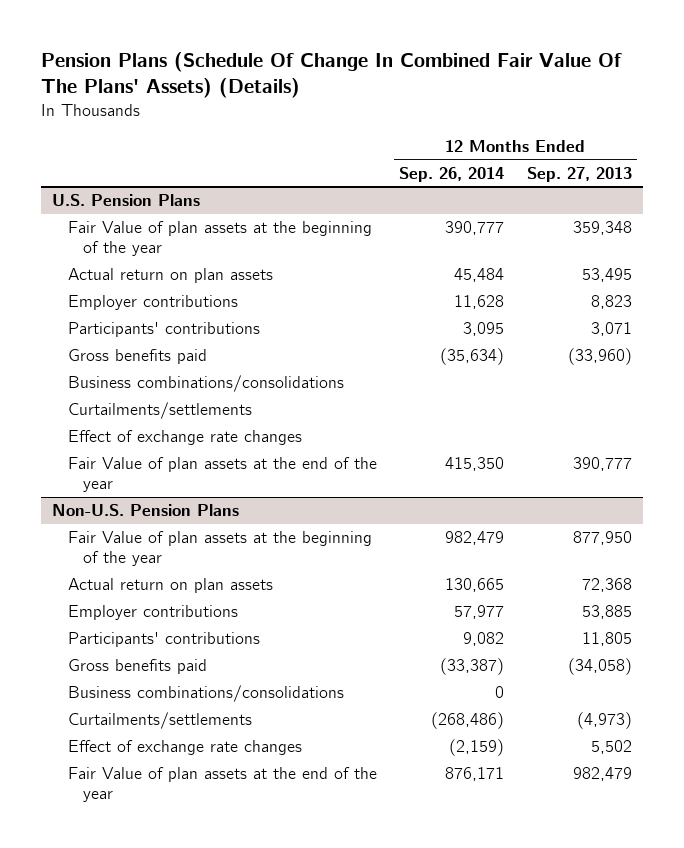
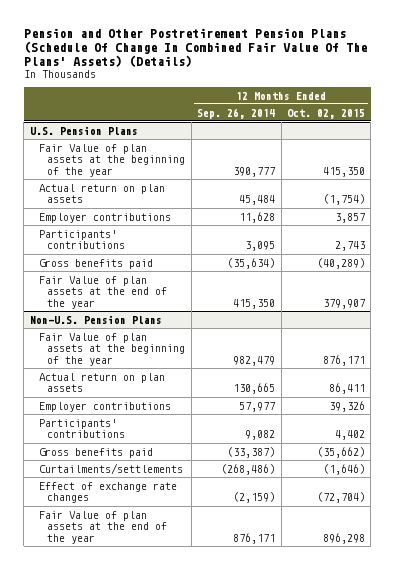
- Pension Plans (Schedule Of Change In Combined Fair Value Of The Plans' Assets) (Details)
+ Pension and Other Postretirement Pension Plans (Schedule Of Change In Combined Fair Value Of The Plans' Assets) (Details)
- | 12 Months Ended Sep. 26, 2014 | 12 Months Ended Sep. 27, 2013
+ | 12 Months Ended Sep. 26, 2014 | 12 Months Ended Oct. 02, 2015
@ U.S. Pension Plans
- Business combinations/consolidations
- Curtailments/settlements
- Effect of exchange rate changes
@ Non-U.S. Pension Plans
- Business combinations/consolidations | 0 |

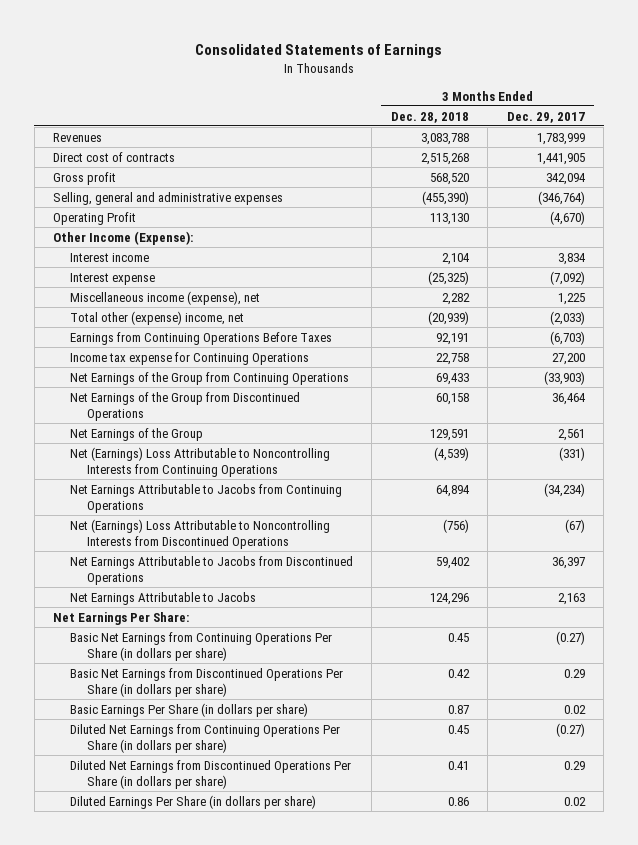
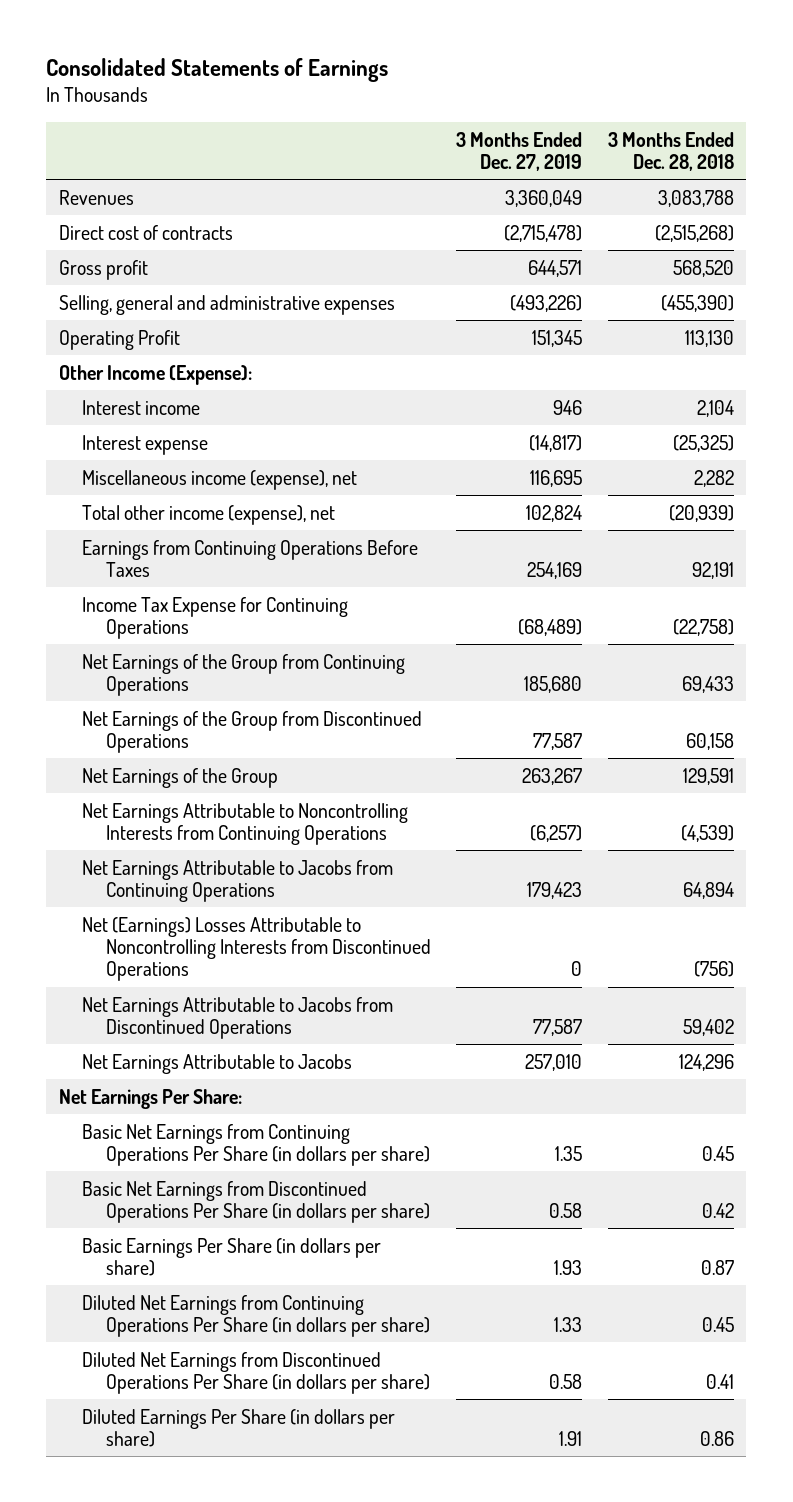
- | 3 Months Ended Dec. 28, 2018 | 3 Months Ended Dec. 29, 2017
+ | 3 Months Ended Dec. 27, 2019 | 3 Months Ended Dec. 28, 2018
- Direct cost of contracts | 2,515,268 | 1,441,905
+ Direct cost of contracts | (2,715,478) | (2,515,268)
- Total other (expense) income, net | (20,939) | (2,033)
+ Total other income (expense), net | 102,824 | (20,939)
- Income tax expense for Continuing Operations | 22,758 | 27,200
+ Income Tax Expense for Continuing Operations | (68,489) | (22,758)
- Net (Earnings) Loss Attributable to Noncontrolling Interests from Continuing Operations | (4,539) | (331)
+ Net Earnings Attributable to Noncontrolling Interests from Continuing Operations | (6,257) | (4,539)
- Net (Earnings) Loss Attributable to Noncontrolling Interests from Discontinued Operations | (756) | (67)
+ Net (Earnings) Losses Attributable to Noncontrolling Interests from Discontinued Operations | 0 | (756)

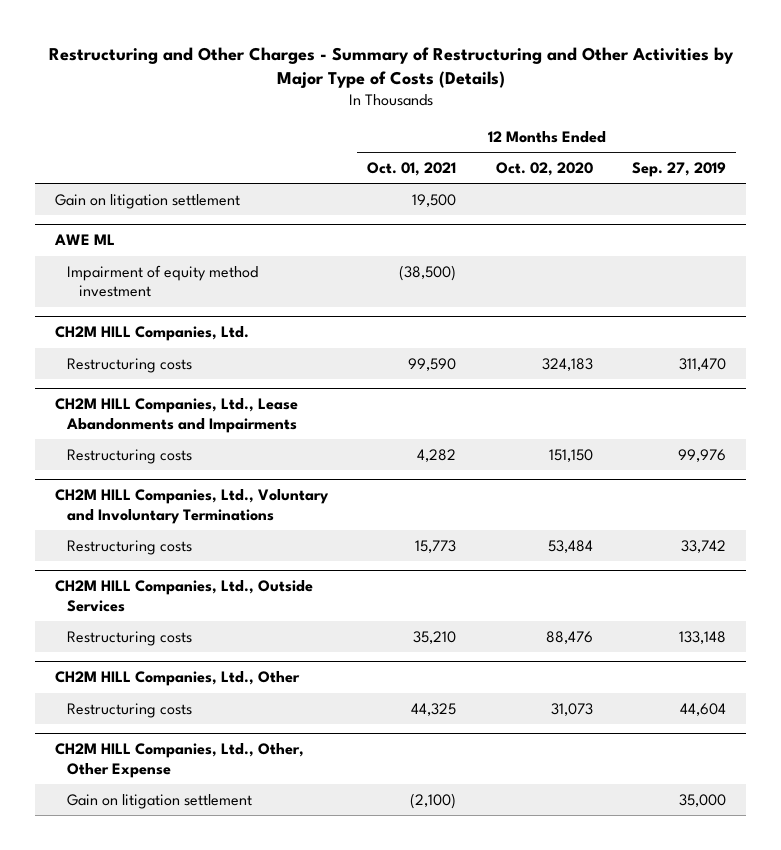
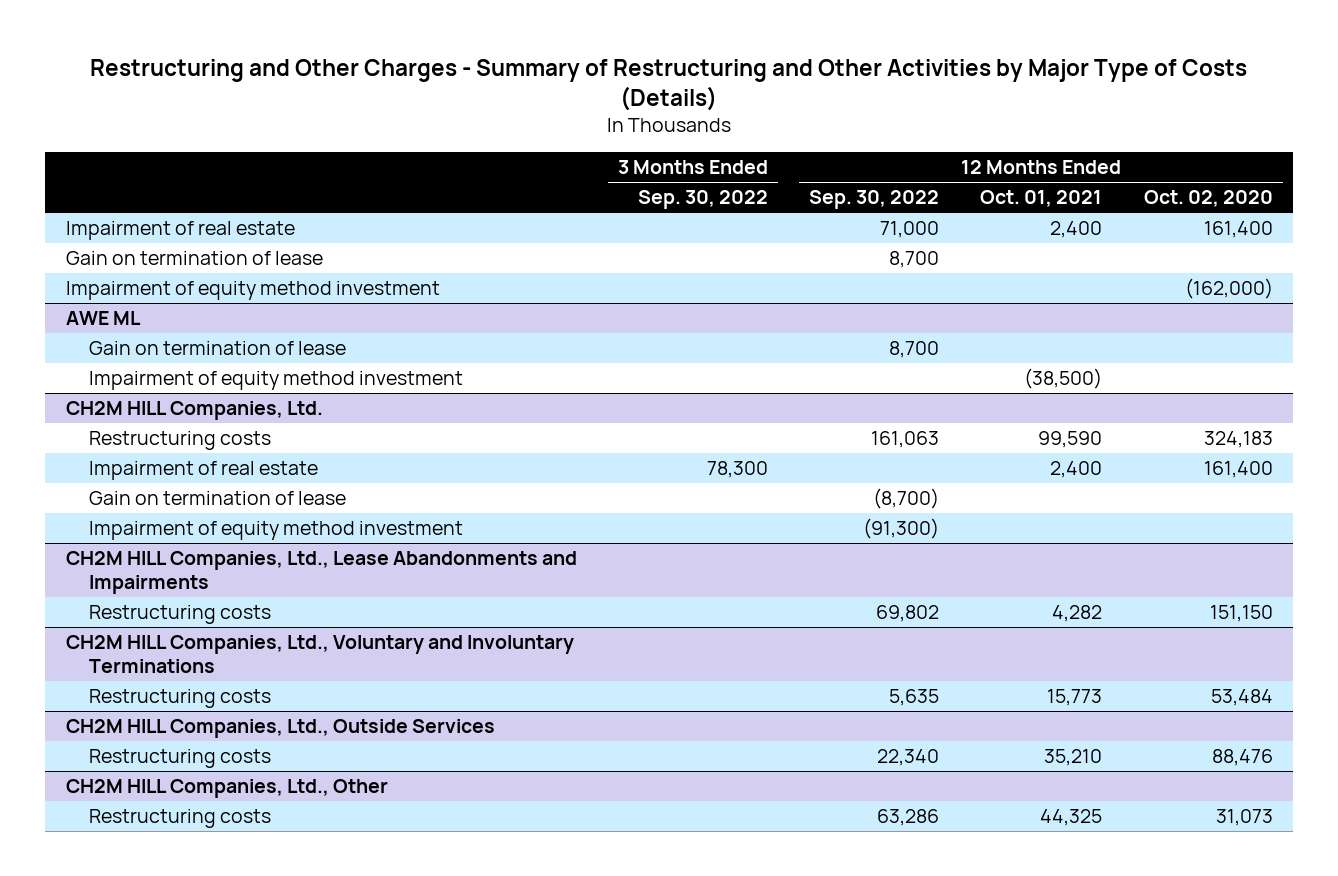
- | 12 Months Ended Oct. 01, 2021 | 12 Months Ended Oct. 02, 2020 | 12 Months Ended Sep. 27, 2019
+ | 3 Months Ended Sep. 30, 2022 | 12 Months Ended Sep. 30, 2022 | 12 Months Ended Oct. 01, 2021 | 12 Months Ended Oct. 02, 2020
- Gain on litigation settlement | 19,500 | |
+ Impairment of real estate | | 71,000 | 2,400 | 161,400
+ Gain on termination of lease | | 8,700 | |
+ Impairment of equity method investment | | | | (162,000)
@ AWE ML
+ Gain on termination of lease | | 8,700 | |
@ CH2M HILL Companies, Ltd.
+ Impairment of real estate | 78,300 | | 2,400 | 161,400
+ Gain on termination of lease | | (8,700) | |
+ Impairment of equity method investment | | (91,300) | |
- CH2M HILL Companies, Ltd., Other, Other Expense
- Gain on litigation settlement | (2,100) | | 35,000

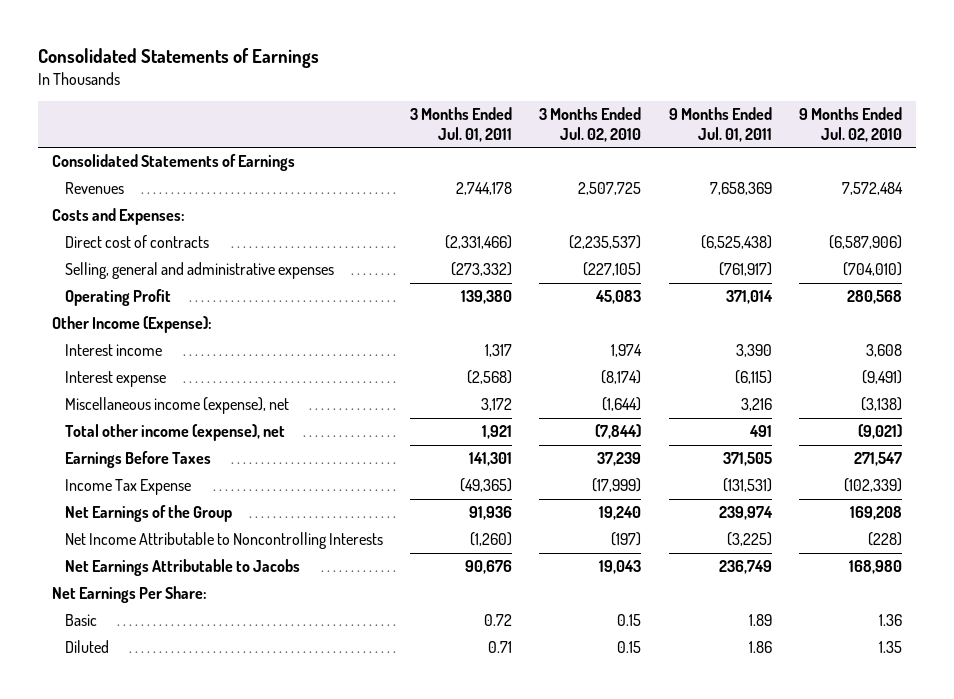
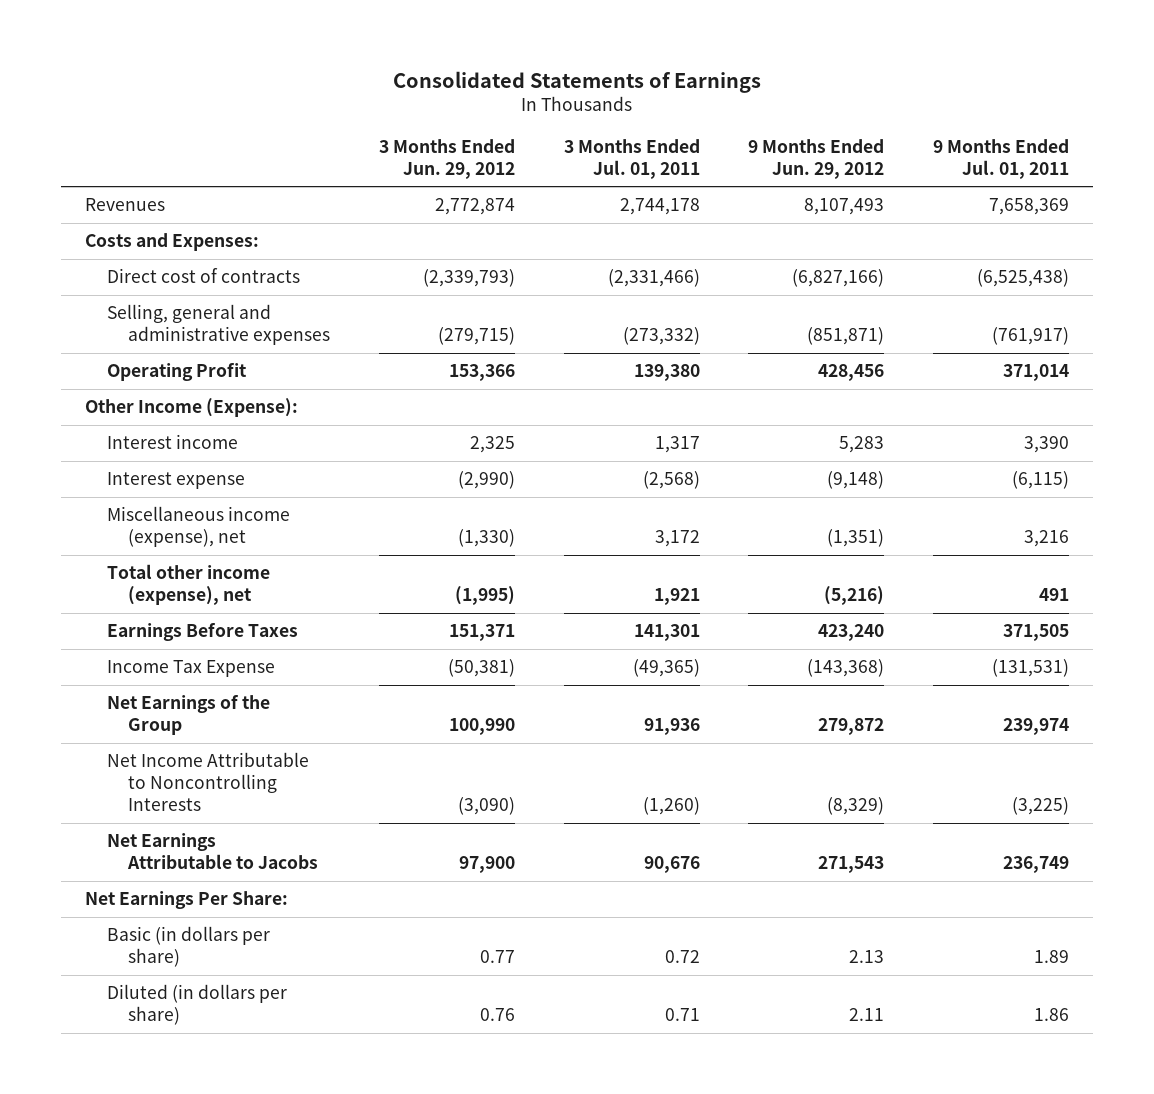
- | 3 Months Ended Jul. 01, 2011 | 3 Months Ended Jul. 02, 2010 | 9 Months Ended Jul. 01, 2011 | 9 Months Ended Jul. 02, 2010
+ | 3 Months Ended Jun. 29, 2012 | 3 Months Ended Jul. 01, 2011 | 9 Months Ended Jun. 29, 2012 | 9 Months Ended Jul. 01, 2011
- Consolidated Statements of Earnings
- Basic | 0.72 | 0.15 | 1.89 | 1.36
- Diluted | 0.71 | 0.15 | 1.86 | 1.35
+ Basic (in dollars per share) | 0.77 | 0.72 | 2.13 | 1.89
+ Diluted (in dollars per share) | 0.76 | 0.71 | 2.11 | 1.86

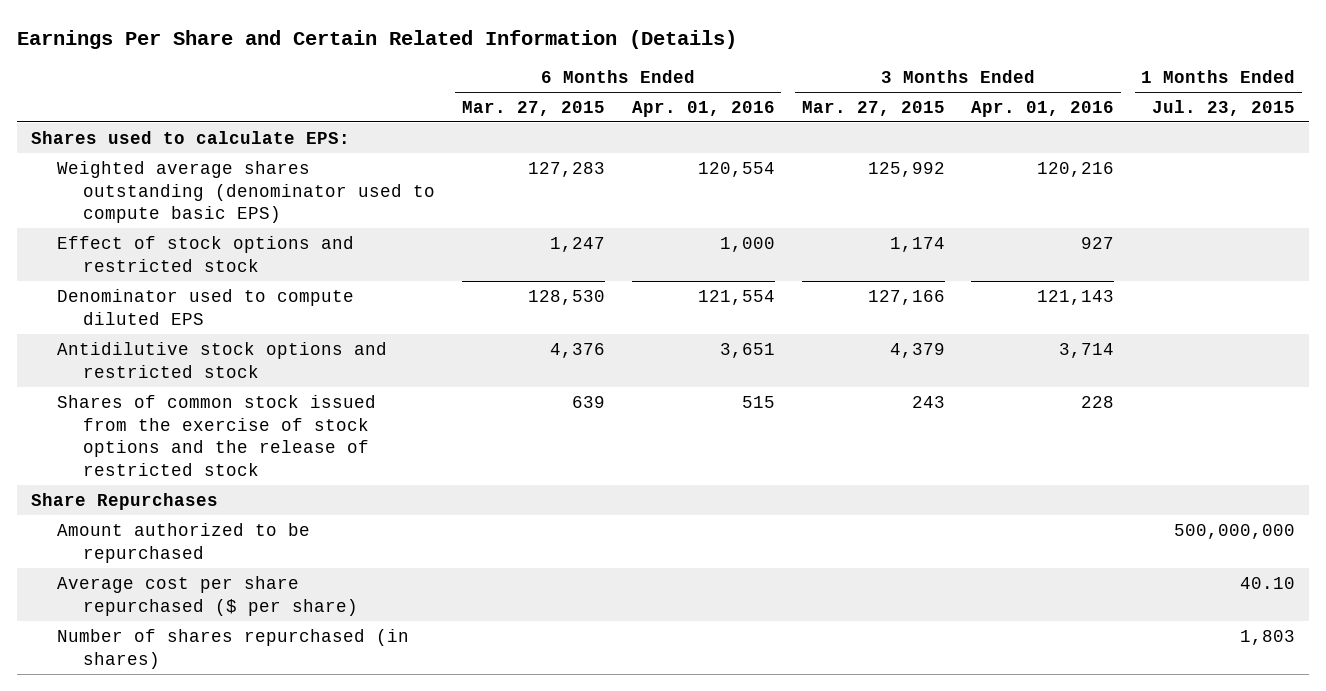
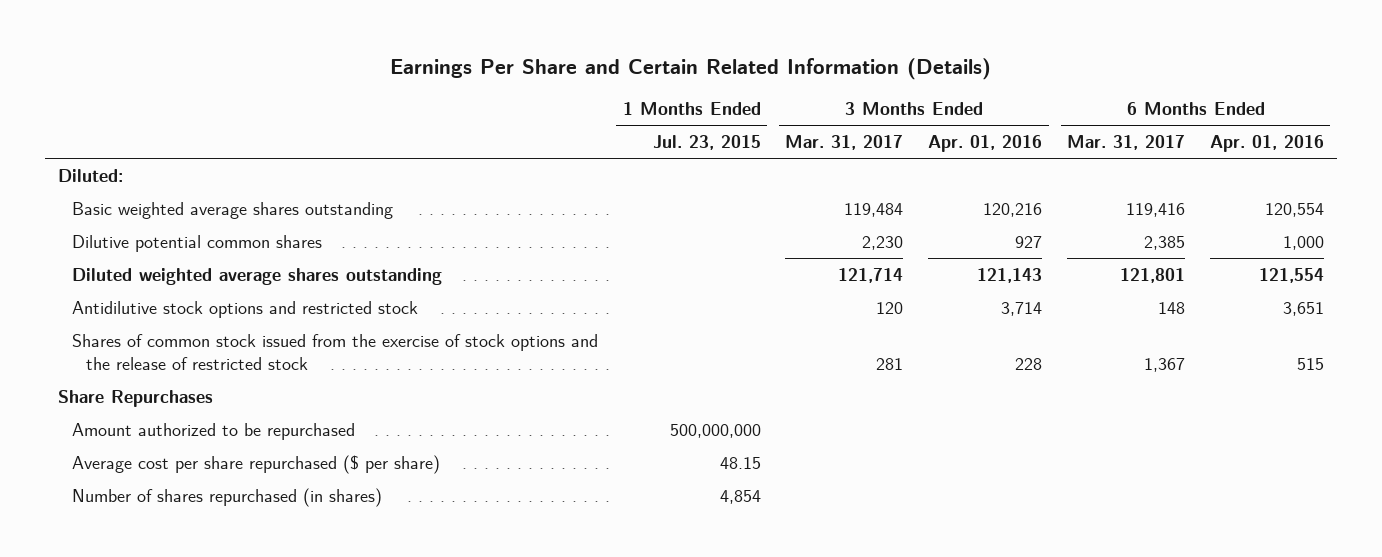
- | 6 Months Ended Mar. 27, 2015 | 6 Months Ended Apr. 01, 2016 | 3 Months Ended Mar. 27, 2015 | 3 Months Ended Apr. 01, 2016 | 1 Months Ended Jul. 23, 2015
+ | 1 Months Ended Jul. 23, 2015 | 3 Months Ended Mar. 31, 2017 | 3 Months Ended Apr. 01, 2016 | 6 Months Ended Mar. 31, 2017 | 6 Months Ended Apr. 01, 2016
- Shares used to calculate EPS:
- Weighted average shares outstanding (denominator used to compute basic EPS) | 127,283 | 120,554 | 125,992 | 120,216 |
- Effect of stock options and restricted stock | 1,247 | 1,000 | 1,174 | 927 |
- Denominator used to compute diluted EPS | 128,530 | 121,554 | 127,166 | 121,143 |
+ Diluted:
+ Basic weighted average shares outstanding | | 119,484 | 120,216 | 119,416 | 120,554
+ Dilutive potential common shares | | 2,230 | 927 | 2,385 | 1,000
+ Diluted weighted average shares outstanding | | 121,714 | 121,143 | 121,801 | 121,554
- Average cost per share repurchased ($ per share) | | | | | 40.10
- Number of shares repurchased (in shares) | | | | | 1,803
+ Average cost per share repurchased ($ per share) | 48.15 | | | |
+ Number of shares repurchased (in shares) | 4,854 | | | |

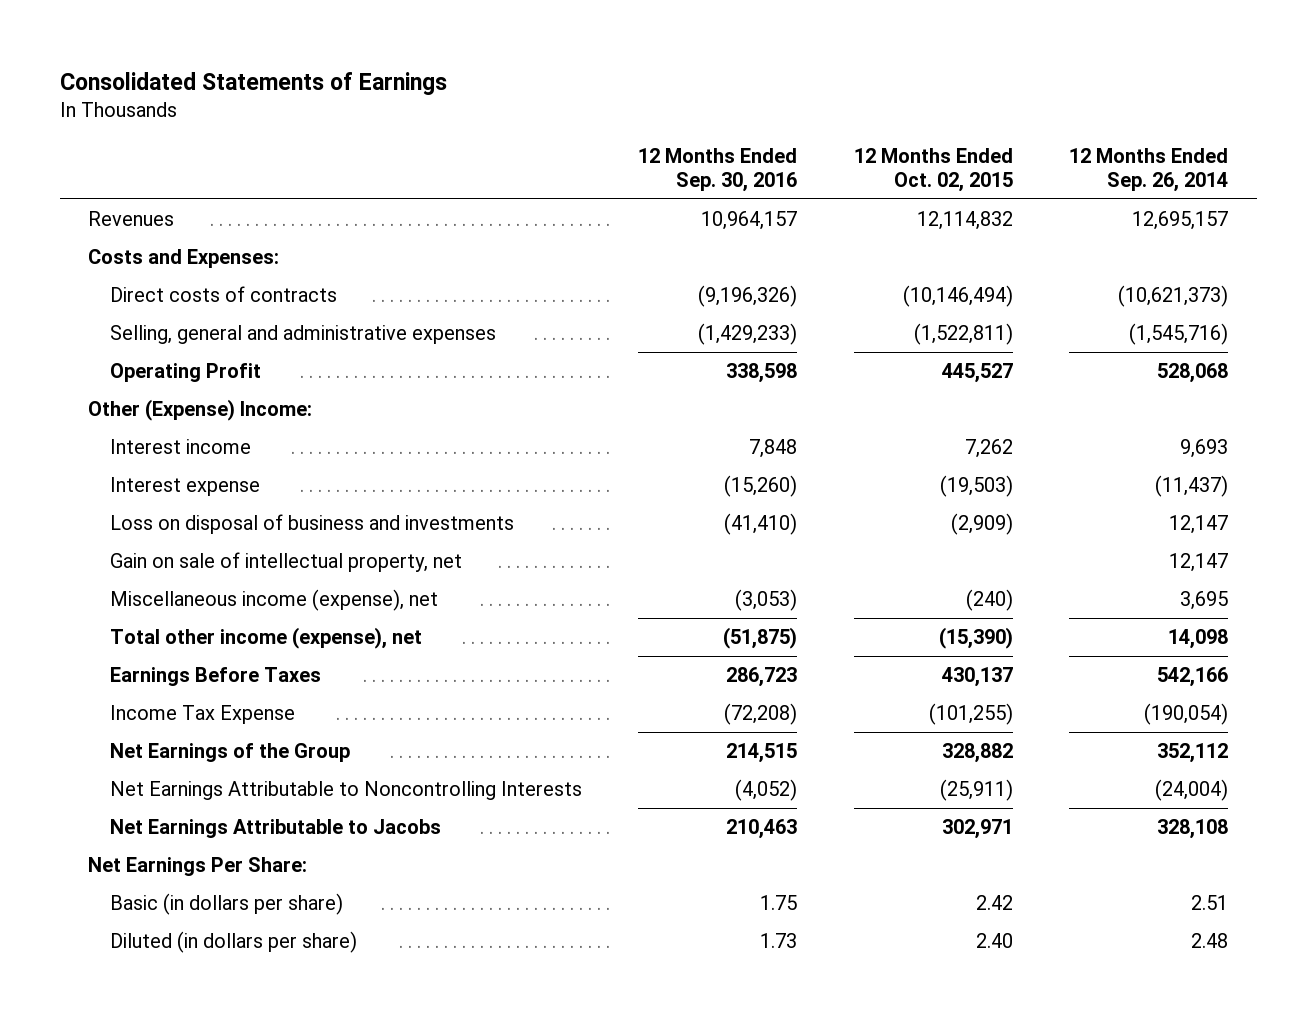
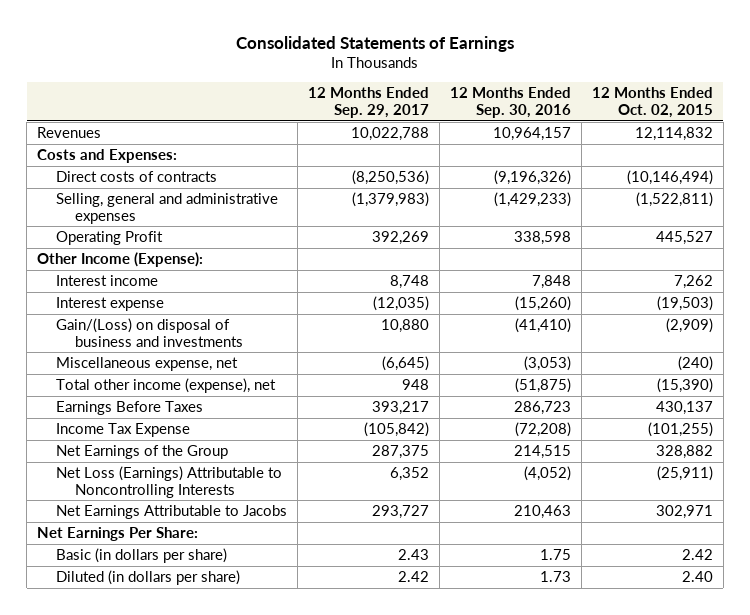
- | 12 Months Ended Sep. 30, 2016 | 12 Months Ended Oct. 02, 2015 | 12 Months Ended Sep. 26, 2014
+ | 12 Months Ended Sep. 29, 2017 | 12 Months Ended Sep. 30, 2016 | 12 Months Ended Oct. 02, 2015
- Other (Expense) Income:
+ Other Income (Expense):
- Loss on disposal of business and investments | (41,410) | (2,909) | 12,147
- Gain on sale of intellectual property, net | | | 12,147
- Miscellaneous income (expense), net | (3,053) | (240) | 3,695
+ Gain/(Loss) on disposal of business and investments | 10,880 | (41,410) | (2,909)
+ Miscellaneous expense, net | (6,645) | (3,053) | (240)
- Net Earnings Attributable to Noncontrolling Interests | (4,052) | (25,911) | (24,004)
+ Net Loss (Earnings) Attributable to Noncontrolling Interests | 6,352 | (4,052) | (25,911)

